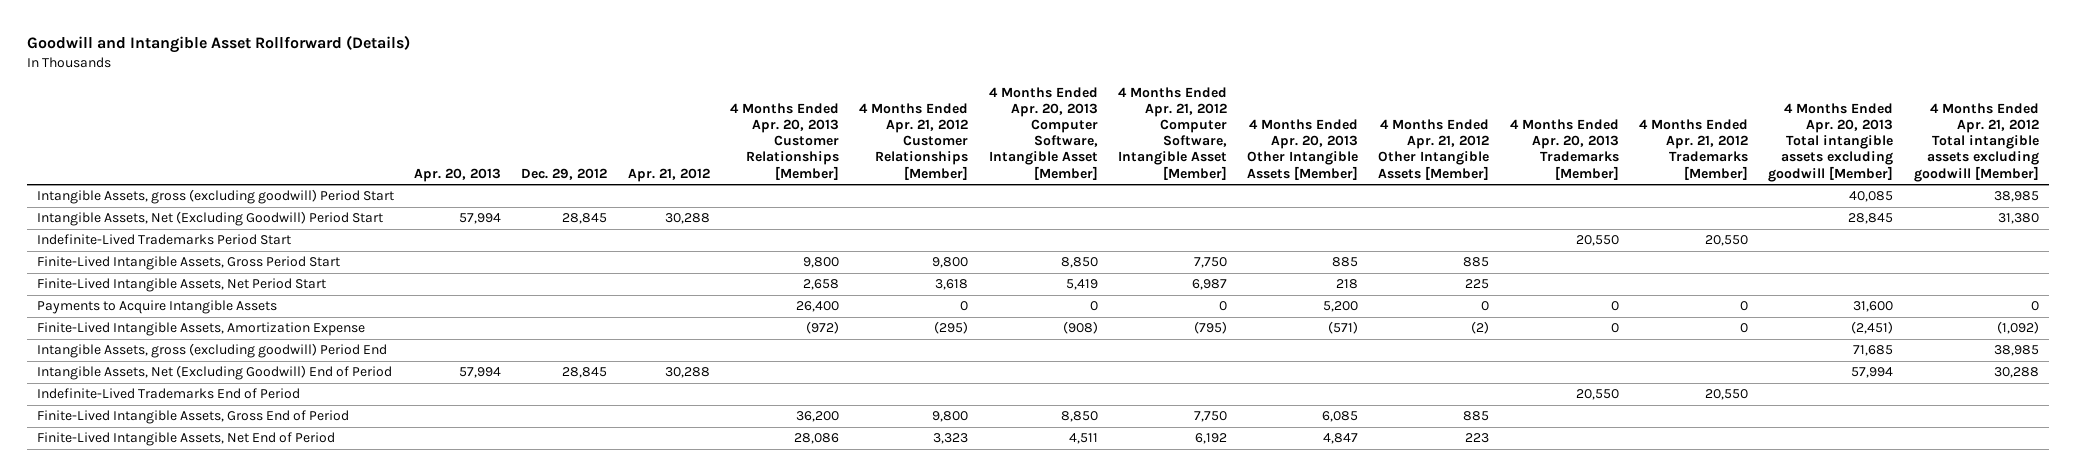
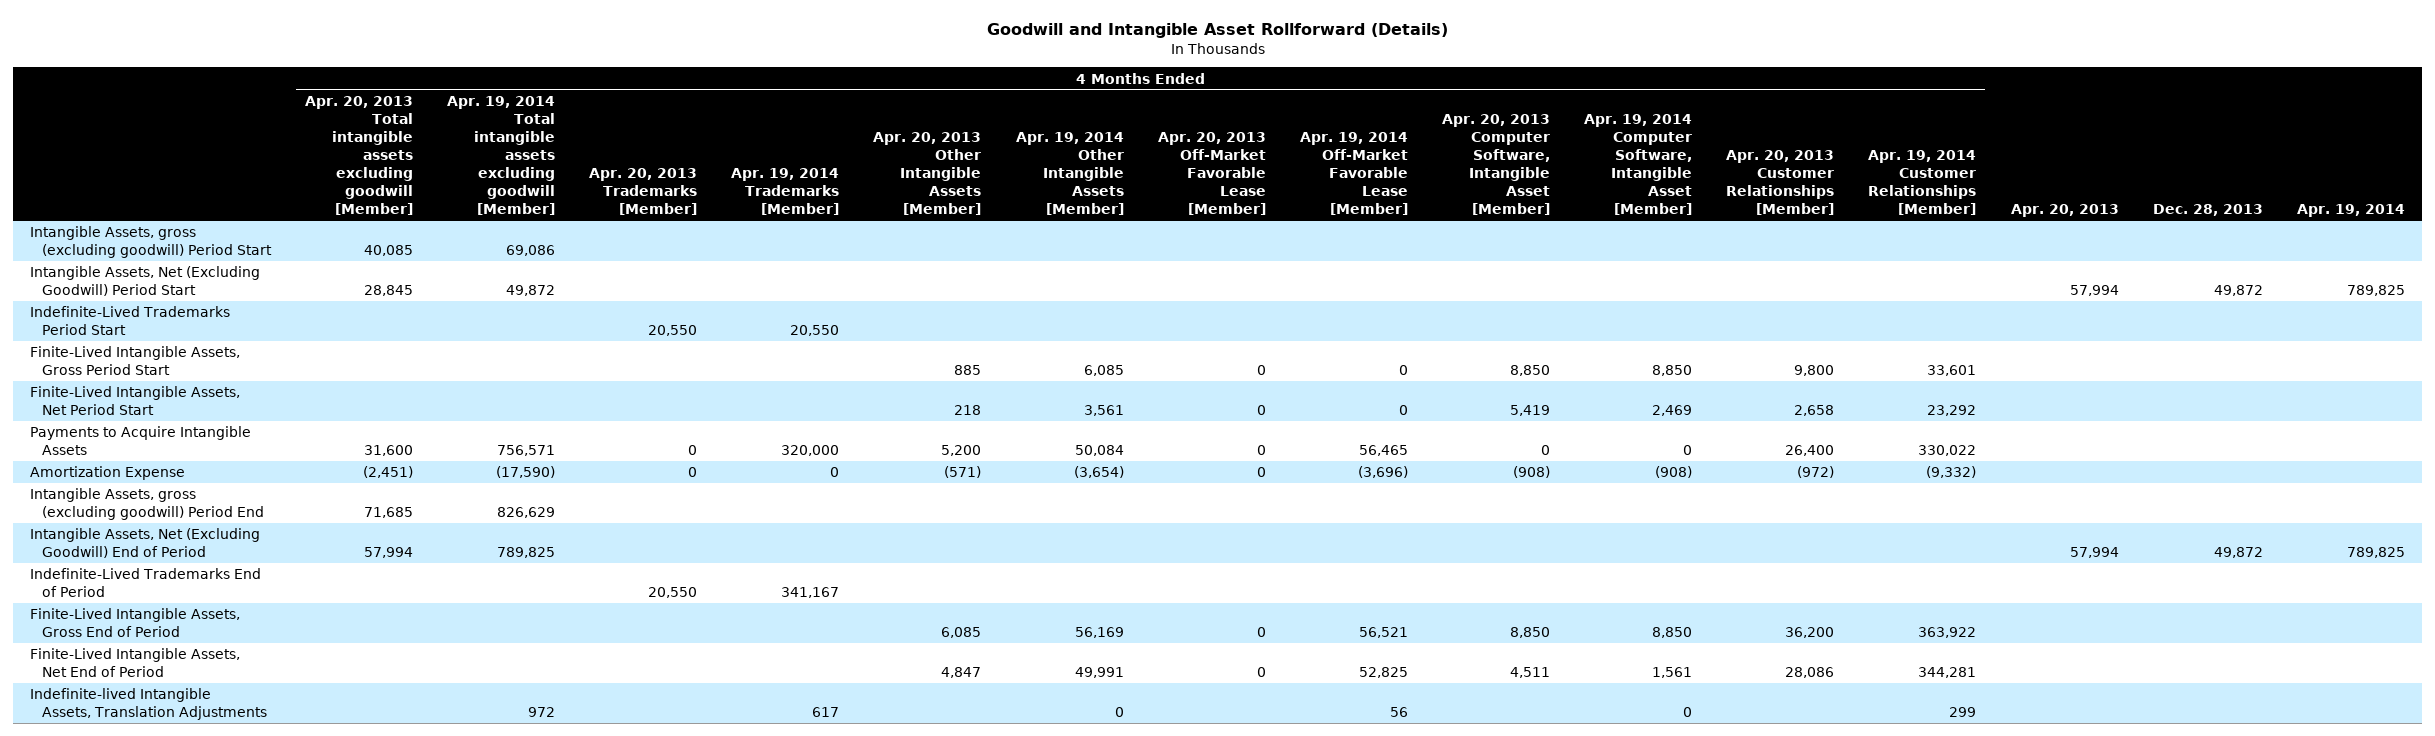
- | Apr. 20, 2013 | Dec. 29, 2012 | Apr. 21, 2012 | 4 Months Ended Apr. 20, 2013 Customer Relationships [Member] | 4 Months Ended Apr. 21, 2012 Customer Relationships [Member] | 4 Months Ended Apr. 20, 2013 Computer Software, Intangible Asset [Member] | 4 Months Ended Apr. 21, 2012 Computer Software, Intangible Asset [Member] | 4 Months Ended Apr. 20, 2013 Other Intangible Assets [Member] | 4 Months Ended Apr. 21, 2012 Other Intangible Assets [Member] | 4 Months Ended Apr. 20, 2013 Trademarks [Member] | 4 Months Ended Apr. 21, 2012 Trademarks [Member] | 4 Months Ended Apr. 20, 2013 Total intangible assets excluding goodwill [Member] | 4 Months Ended Apr. 21, 2012 Total intangible assets excluding goodwill [Member]
+ | 4 Months Ended Apr. 20, 2013 Total intangible assets excluding goodwill [Member] | 4 Months Ended Apr. 19, 2014 Total intangible assets excluding goodwill [Member] | 4 Months Ended Apr. 20, 2013 Trademarks [Member] | 4 Months Ended Apr. 19, 2014 Trademarks [Member] | 4 Months Ended Apr. 20, 2013 Other Intangible Assets [Member] | 4 Months Ended Apr. 19, 2014 Other Intangible Assets [Member] | 4 Months Ended Apr. 20, 2013 Off-Market Favorable Lease [Member] | 4 Months Ended Apr. 19, 2014 Off-Market Favorable Lease [Member] | 4 Months Ended Apr. 20, 2013 Computer Software, Intangible Asset [Member] | 4 Months Ended Apr. 19, 2014 Computer Software, Intangible Asset [Member] | 4 Months Ended Apr. 20, 2013 Customer Relationships [Member] | 4 Months Ended Apr. 19, 2014 Customer Relationships [Member] | Apr. 20, 2013 | Dec. 28, 2013 | Apr. 19, 2014
- Finite-Lived Intangible Assets, Amortization Expense | | | | (972) | (295) | (908) | (795) | (571) | (2) | 0 | 0 | (2,451) | (1,092)
+ Amortization Expense | (2,451) | (17,590) | 0 | 0 | (571) | (3,654) | 0 | (3,696) | (908) | (908) | (972) | (9,332) | | |
+ Indefinite-lived Intangible Assets, Translation Adjustments | | 972 | | 617 | | 0 | | 56 | | 0 | | 299 | | |

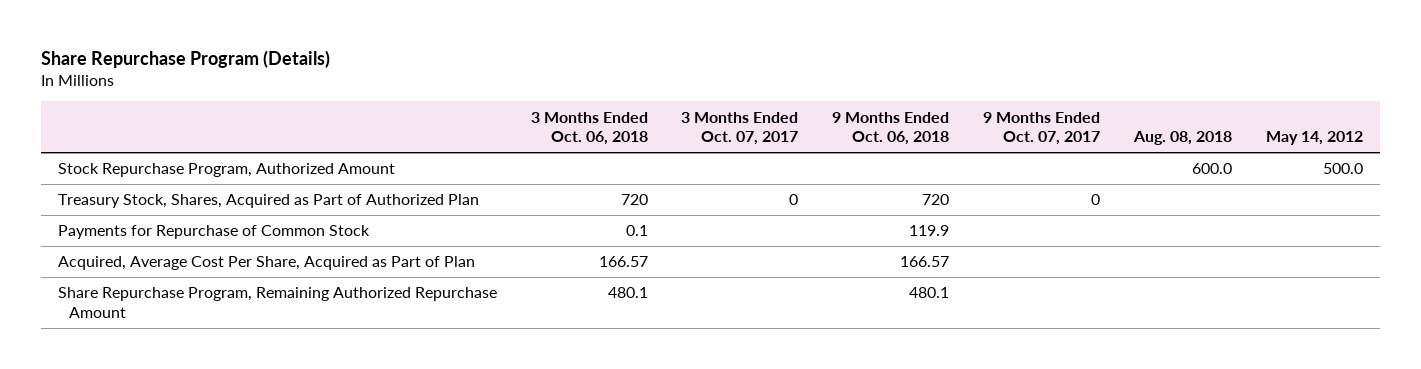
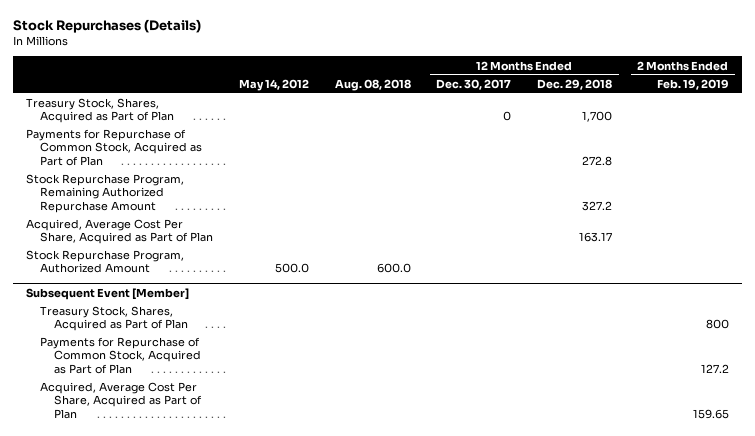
- Share Repurchase Program (Details)
+ Stock Repurchases (Details)
- | 3 Months Ended Oct. 06, 2018 | 3 Months Ended Oct. 07, 2017 | 9 Months Ended Oct. 06, 2018 | 9 Months Ended Oct. 07, 2017 | Aug. 08, 2018 | May 14, 2012
+ | May 14, 2012 | Aug. 08, 2018 | 12 Months Ended Dec. 30, 2017 | 12 Months Ended Dec. 29, 2018 | 2 Months Ended Feb. 19, 2019
- Treasury Stock, Shares, Acquired as Part of Authorized Plan | 720 | 0 | 720 | 0 | |
- Payments for Repurchase of Common Stock | 0.1 | | 119.9 | | |
+ Treasury Stock, Shares, Acquired as Part of Plan | | | 0 | 1,700 |
+ Payments for Repurchase of Common Stock, Acquired as Part of Plan | | | | 272.8 |
+ Stock Repurchase Program, Remaining Authorized Repurchase Amount | | | | 327.2 |
- Share Repurchase Program, Remaining Authorized Repurchase Amount | 480.1 | | 480.1 | | |
moved down: Stock Repurchase Program, Authorized Amount | 500.0 | 600.0 | | |
+ Subsequent Event [Member]
+ Treasury Stock, Shares, Acquired as Part of Plan | | | | | 800
+ Payments for Repurchase of Common Stock, Acquired as Part of Plan | | | | | 127.2
+ Acquired, Average Cost Per Share, Acquired as Part of Plan | | | | | 159.65

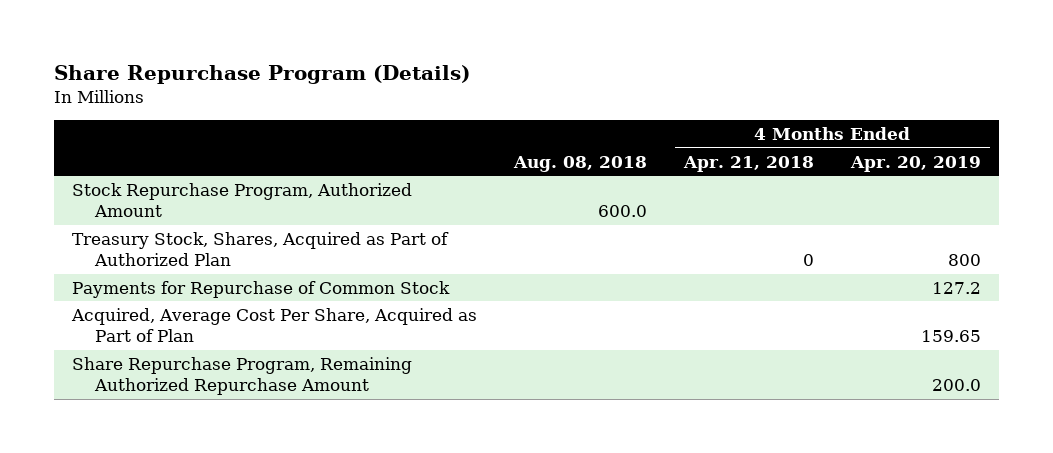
- Stock Repurchases (Details)
+ Share Repurchase Program (Details)
- | May 14, 2012 | Aug. 08, 2018 | 12 Months Ended Dec. 30, 2017 | 12 Months Ended Dec. 29, 2018 | 2 Months Ended Feb. 19, 2019
+ | Aug. 08, 2018 | 4 Months Ended Apr. 21, 2018 | 4 Months Ended Apr. 20, 2019
- Treasury Stock, Shares, Acquired as Part of Plan | | | 0 | 1,700 |
- Payments for Repurchase of Common Stock, Acquired as Part of Plan | | | | 272.8 |
- Stock Repurchase Program, Remaining Authorized Repurchase Amount | | | | 327.2 |
- Subsequent Event [Member]
- Treasury Stock, Shares, Acquired as Part of Plan | | | | | 800
- Payments for Repurchase of Common Stock, Acquired as Part of Plan | | | | | 127.2
- Acquired, Average Cost Per Share, Acquired as Part of Plan | | | | | 159.65
+ Treasury Stock, Shares, Acquired as Part of Authorized Plan | | 0 | 800
+ Payments for Repurchase of Common Stock | | | 127.2
moved down: Acquired, Average Cost Per Share, Acquired as Part of Plan | | | 159.65
+ Share Repurchase Program, Remaining Authorized Repurchase Amount | | | 200.0

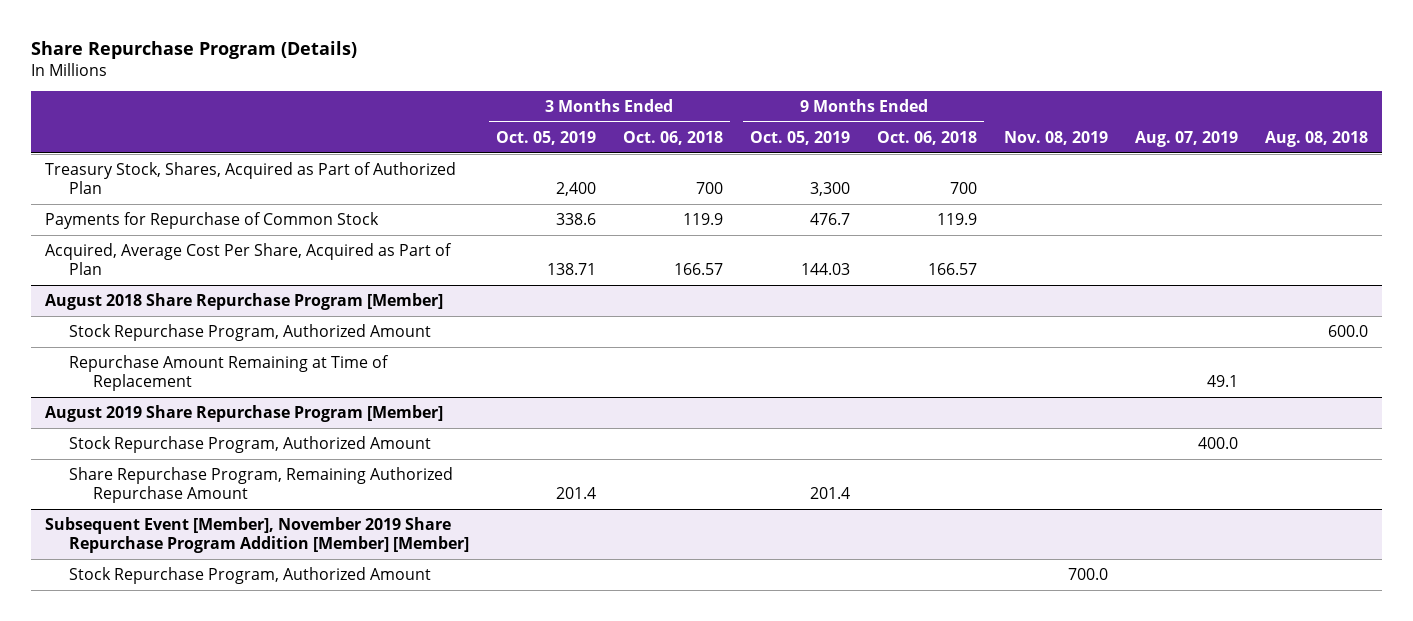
- | Aug. 08, 2018 | 4 Months Ended Apr. 21, 2018 | 4 Months Ended Apr. 20, 2019
+ | 3 Months Ended Oct. 05, 2019 | 3 Months Ended Oct. 06, 2018 | 9 Months Ended Oct. 05, 2019 | 9 Months Ended Oct. 06, 2018 | Nov. 08, 2019 | Aug. 07, 2019 | Aug. 08, 2018
- Stock Repurchase Program, Authorized Amount | 600.0 | |
- Share Repurchase Program, Remaining Authorized Repurchase Amount | | | 200.0
+ August 2018 Share Repurchase Program [Member]
+ Stock Repurchase Program, Authorized Amount | | | | | | | 600.0
+ Repurchase Amount Remaining at Time of Replacement | | | | | | 49.1 |
+ August 2019 Share Repurchase Program [Member]
+ Stock Repurchase Program, Authorized Amount | | | | | | 400.0 |
+ Share Repurchase Program, Remaining Authorized Repurchase Amount | 201.4 | | 201.4 | | | |
+ Subsequent Event [Member], November 2019 Share Repurchase Program Addition [Member] [Member]
+ Stock Repurchase Program, Authorized Amount | | | | | 700.0 | |

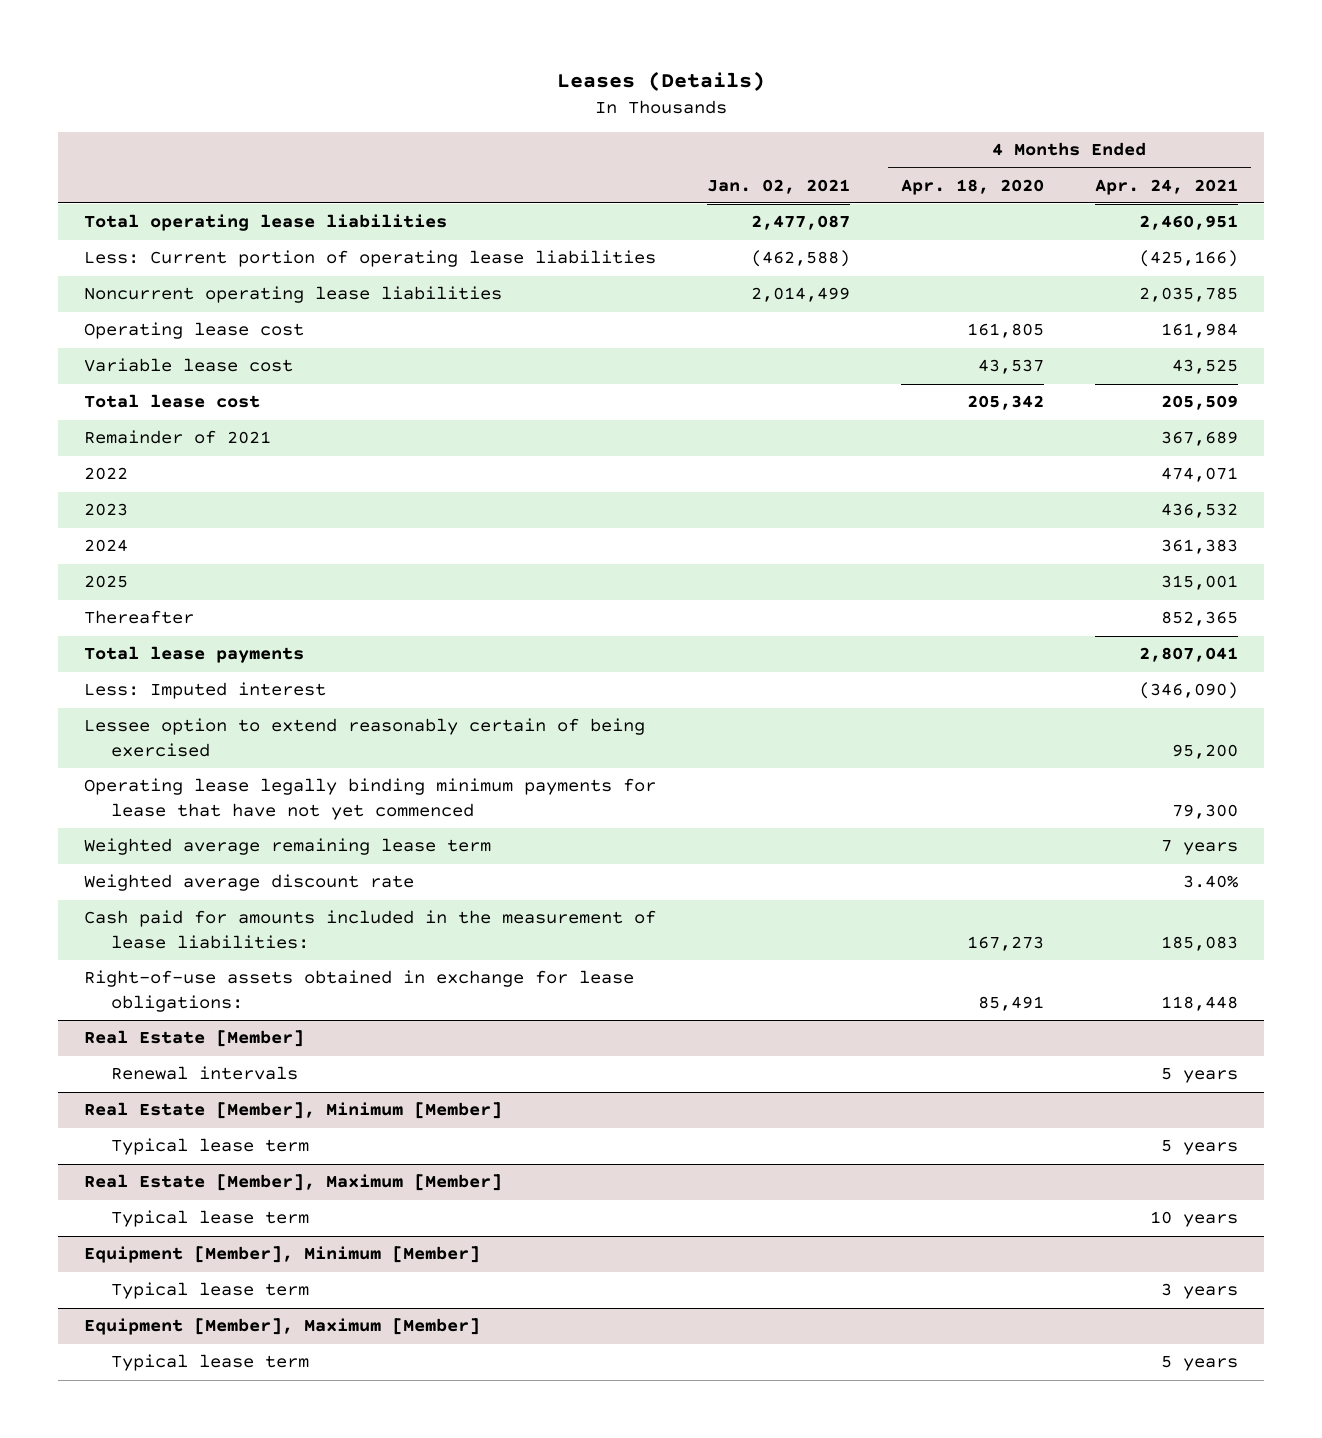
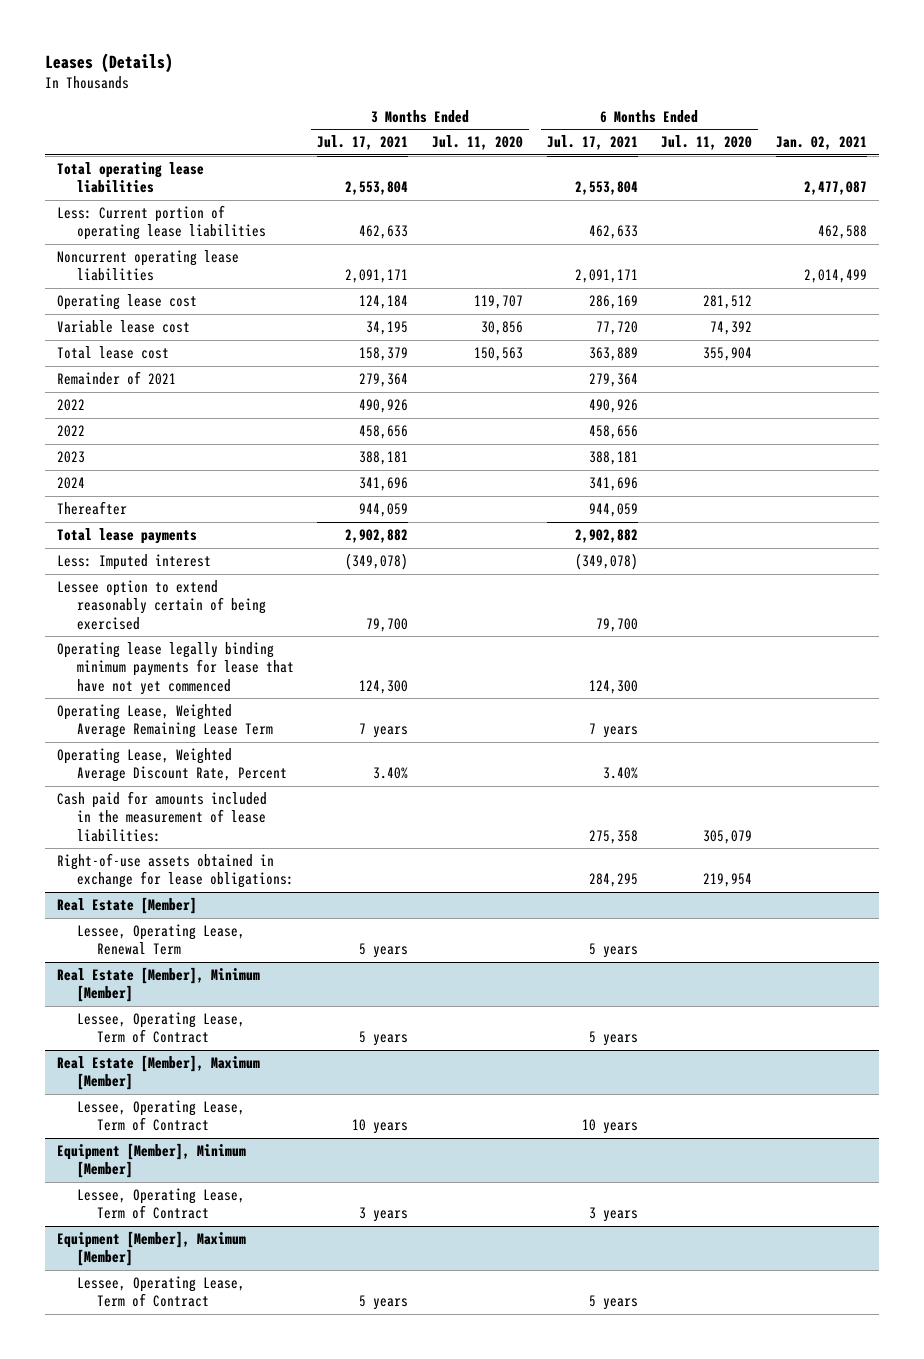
- | Jan. 02, 2021 | 4 Months Ended Apr. 18, 2020 | 4 Months Ended Apr. 24, 2021
+ | 3 Months Ended Jul. 17, 2021 | 3 Months Ended Jul. 11, 2020 | 6 Months Ended Jul. 17, 2021 | 6 Months Ended Jul. 11, 2020 | Jan. 02, 2021
- Less: Current portion of operating lease liabilities | (462,588) | | (425,166)
+ Less: Current portion of operating lease liabilities | 462,633 | | 462,633 | | 462,588
+ 2022 | 458,656 | | 458,656 | |
- 2025 | | | 315,001
- Weighted average remaining lease term | | | 7 years
- Weighted average discount rate | | | 3.40%
+ Operating Lease, Weighted Average Remaining Lease Term | 7 years | | 7 years | |
+ Operating Lease, Weighted Average Discount Rate, Percent | 3.40% | | 3.40% | |
@ Real Estate [Member]
- Renewal intervals | | | 5 years
+ Lessee, Operating Lease, Renewal Term | 5 years | | 5 years | |
@ Real Estate [Member], Minimum [Member]
- Typical lease term | | | 5 years
+ Lessee, Operating Lease, Term of Contract | 5 years | | 5 years | |
@ Real Estate [Member], Maximum [Member]
- Typical lease term | | | 10 years
+ Lessee, Operating Lease, Term of Contract | 10 years | | 10 years | |
@ Equipment [Member], Minimum [Member]
- Typical lease term | | | 3 years
+ Lessee, Operating Lease, Term of Contract | 3 years | | 3 years | |
@ Equipment [Member], Maximum [Member]
- Typical lease term | | | 5 years
+ Lessee, Operating Lease, Term of Contract | 5 years | | 5 years | |

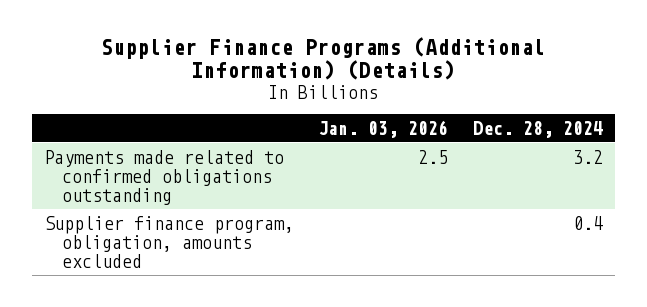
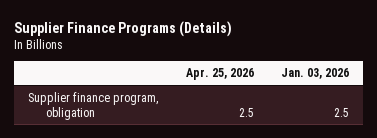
- Supplier Finance Programs (Additional Information) (Details)
+ Supplier Finance Programs (Details)
- | Jan. 03, 2026 | Dec. 28, 2024
+ | Apr. 25, 2026 | Jan. 03, 2026
- Payments made related to confirmed obligations outstanding | 2.5 | 3.2
- Supplier finance program, obligation, amounts excluded | | 0.4
+ Supplier finance program, obligation | 2.5 | 2.5

